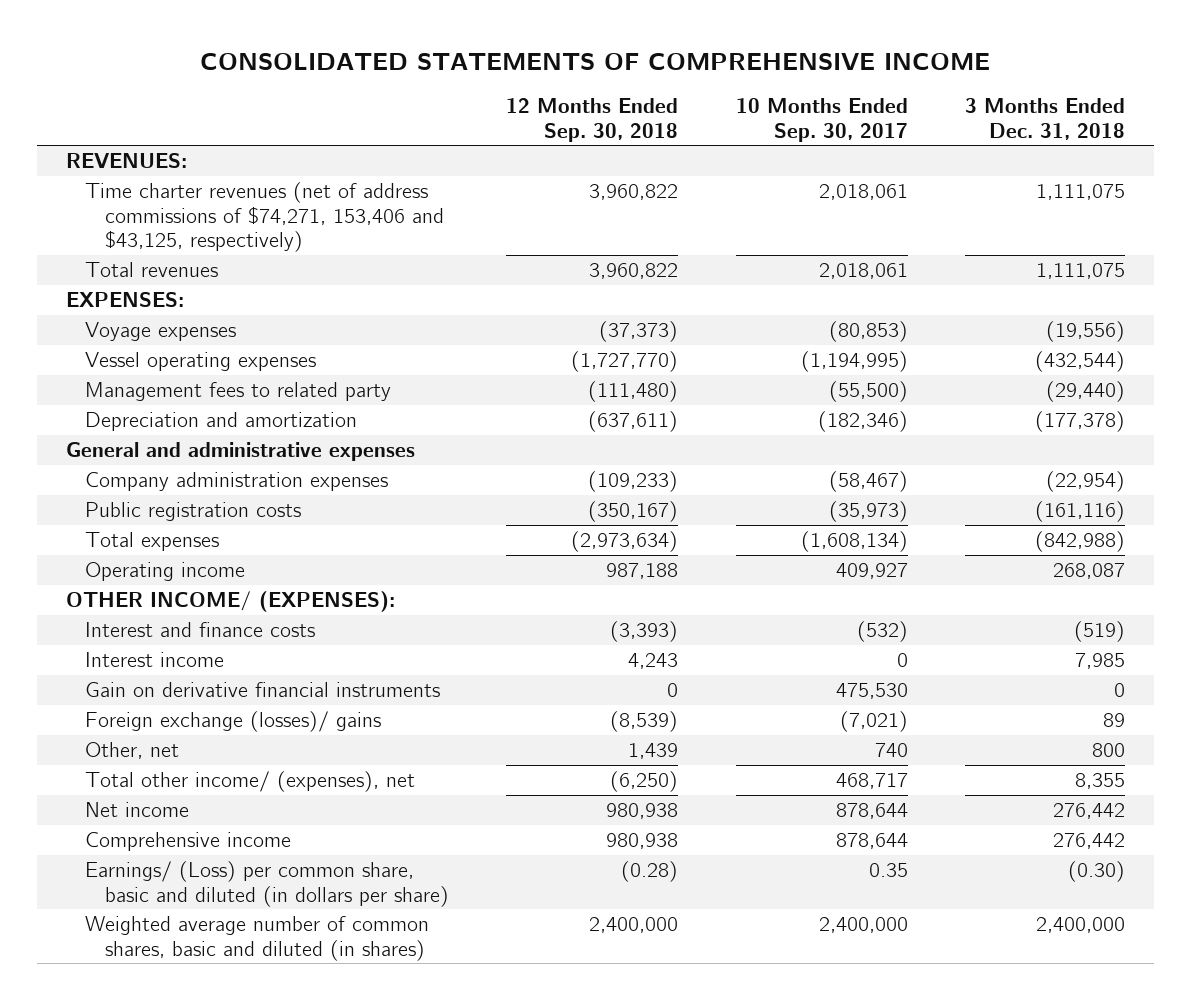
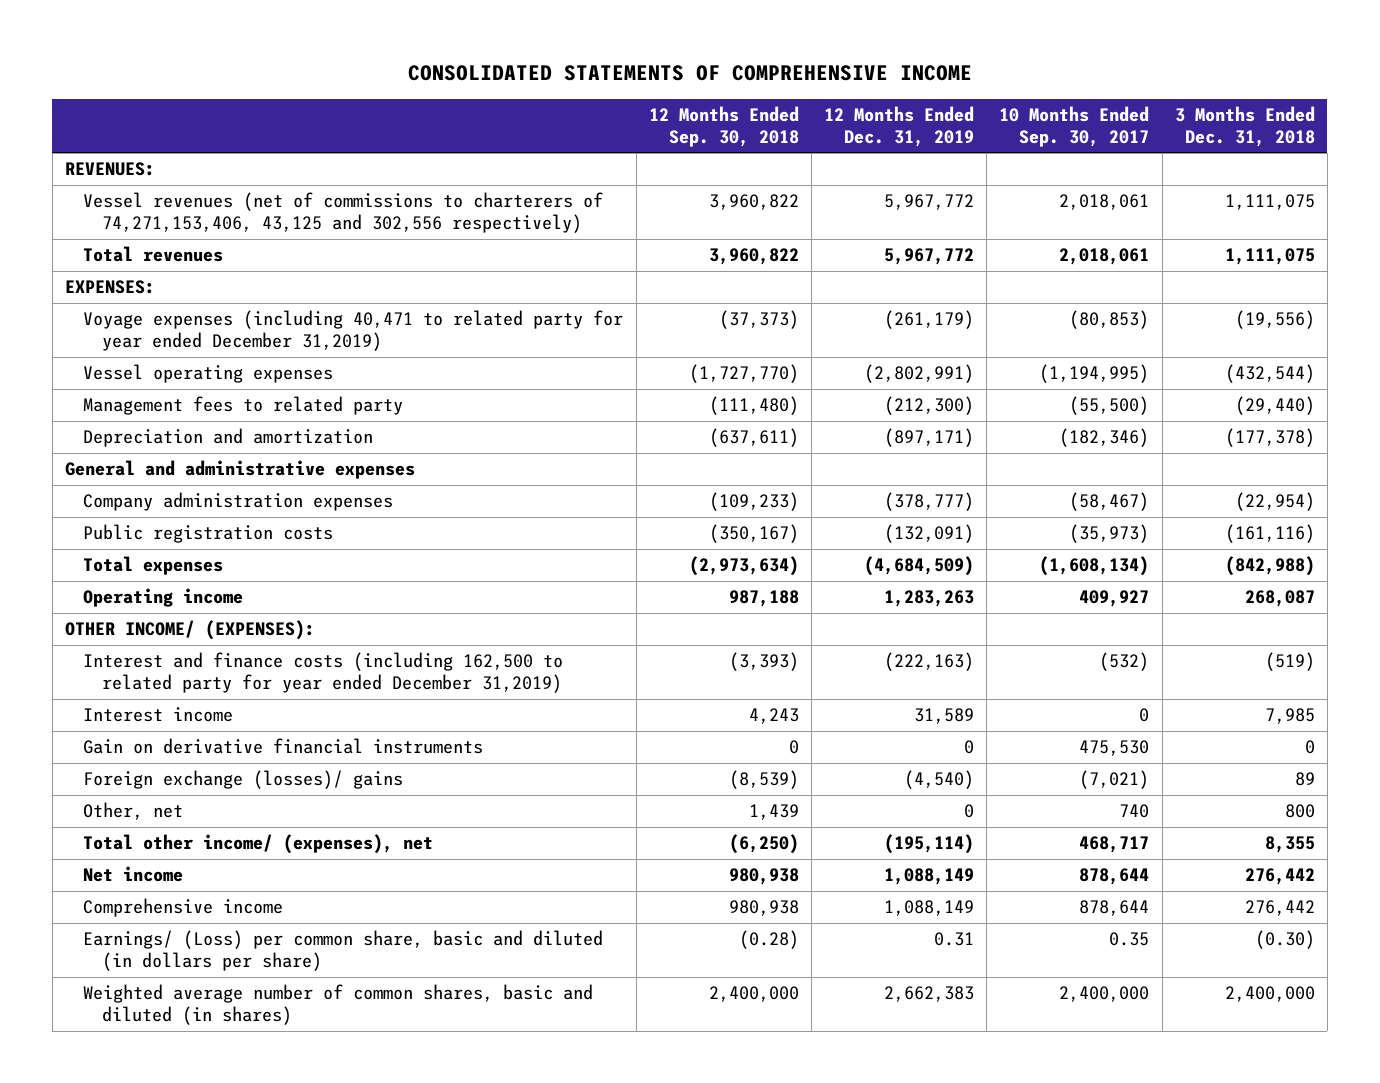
- | 12 Months Ended Sep. 30, 2018 | 10 Months Ended Sep. 30, 2017 | 3 Months Ended Dec. 31, 2018
+ | 12 Months Ended Sep. 30, 2018 | 12 Months Ended Dec. 31, 2019 | 10 Months Ended Sep. 30, 2017 | 3 Months Ended Dec. 31, 2018
- Time charter revenues (net of address commissions of $74,271, 153,406 and $43,125, respectively) | 3,960,822 | 2,018,061 | 1,111,075
+ Vessel revenues (net of commissions to charterers of 74,271,153,406, 43,125 and 302,556 respectively) | 3,960,822 | 5,967,772 | 2,018,061 | 1,111,075
- Voyage expenses | (37,373) | (80,853) | (19,556)
+ Voyage expenses (including 40,471 to related party for year ended December 31,2019) | (37,373) | (261,179) | (80,853) | (19,556)
- Interest and finance costs | (3,393) | (532) | (519)
+ Interest and finance costs (including 162,500 to related party for year ended December 31,2019) | (3,393) | (222,163) | (532) | (519)

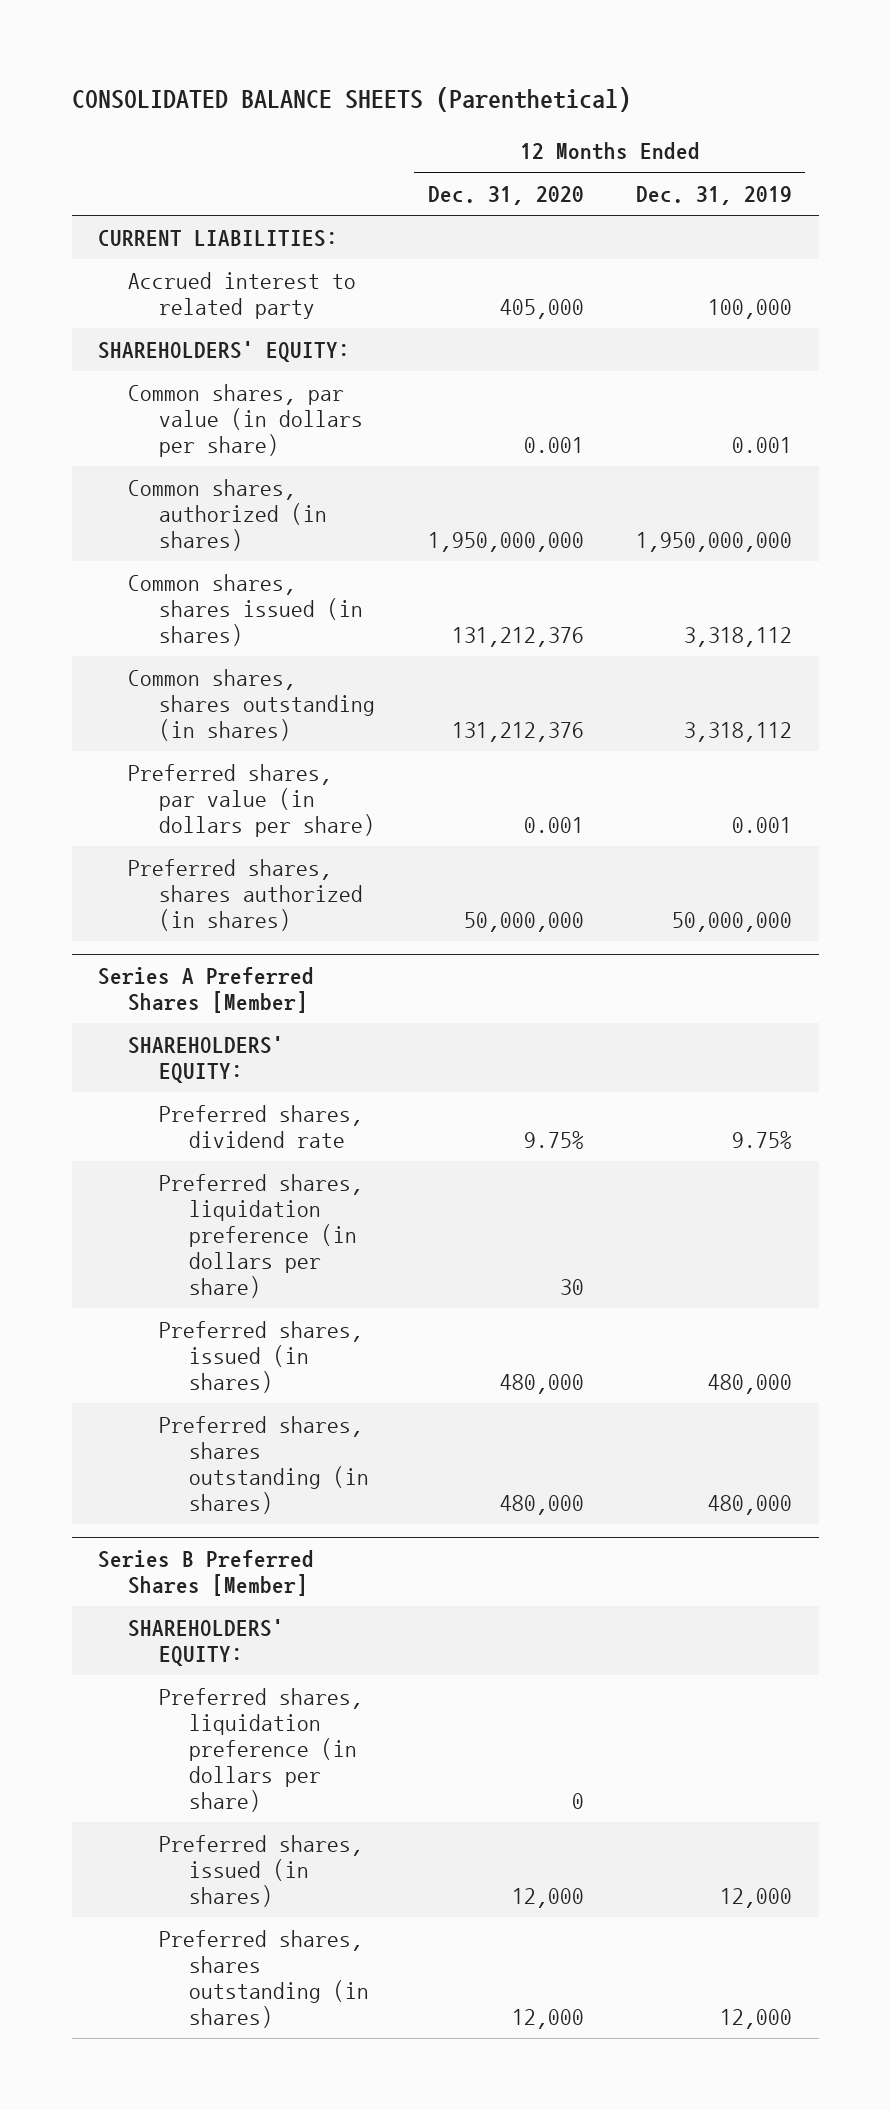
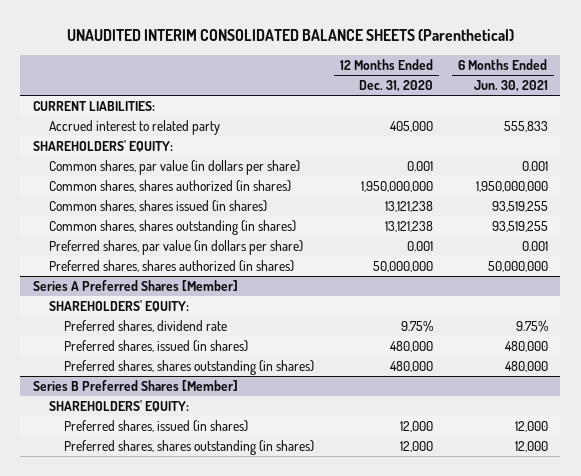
- CONSOLIDATED BALANCE SHEETS (Parenthetical)
+ UNAUDITED INTERIM CONSOLIDATED BALANCE SHEETS (Parenthetical)
- | 12 Months Ended Dec. 31, 2020 | 12 Months Ended Dec. 31, 2019
+ | 12 Months Ended Dec. 31, 2020 | 6 Months Ended Jun. 30, 2021
- Common shares, authorized (in shares) | 1,950,000,000 | 1,950,000,000
- Common shares, shares issued (in shares) | 131,212,376 | 3,318,112
- Common shares, shares outstanding (in shares) | 131,212,376 | 3,318,112
+ Common shares, shares authorized (in shares) | 1,950,000,000 | 1,950,000,000
+ Common shares, shares issued (in shares) | 13,121,238 | 93,519,255
+ Common shares, shares outstanding (in shares) | 13,121,238 | 93,519,255
@ Series A Preferred Shares [Member]
- Preferred shares, liquidation preference (in dollars per share) | 30 |
@ Series B Preferred Shares [Member]
- Preferred shares, liquidation preference (in dollars per share) | 0 |

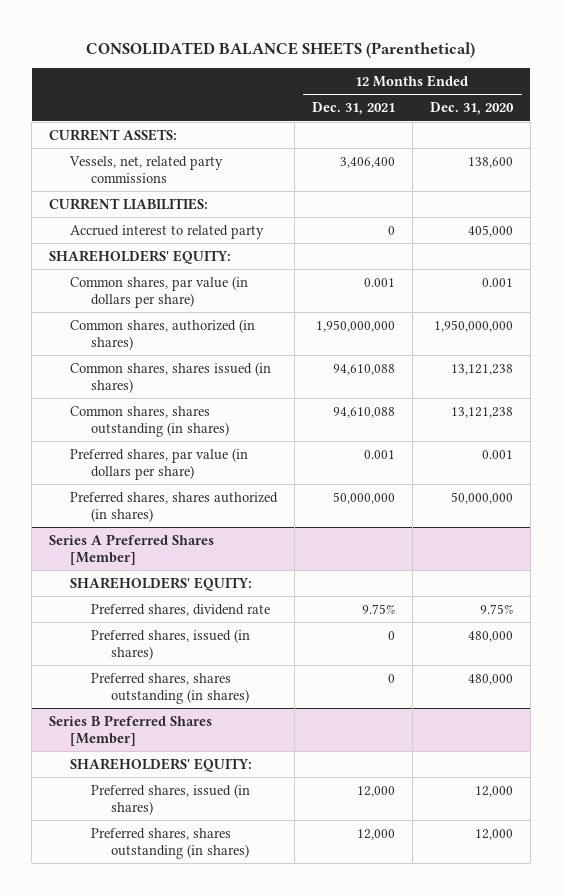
- UNAUDITED INTERIM CONSOLIDATED BALANCE SHEETS (Parenthetical)
+ CONSOLIDATED BALANCE SHEETS (Parenthetical)
- | 12 Months Ended Dec. 31, 2020 | 6 Months Ended Jun. 30, 2021
+ | 12 Months Ended Dec. 31, 2021 | 12 Months Ended Dec. 31, 2020
+ CURRENT ASSETS:
+ Vessels, net, related party commissions | 3,406,400 | 138,600
- Common shares, shares authorized (in shares) | 1,950,000,000 | 1,950,000,000
+ Common shares, authorized (in shares) | 1,950,000,000 | 1,950,000,000

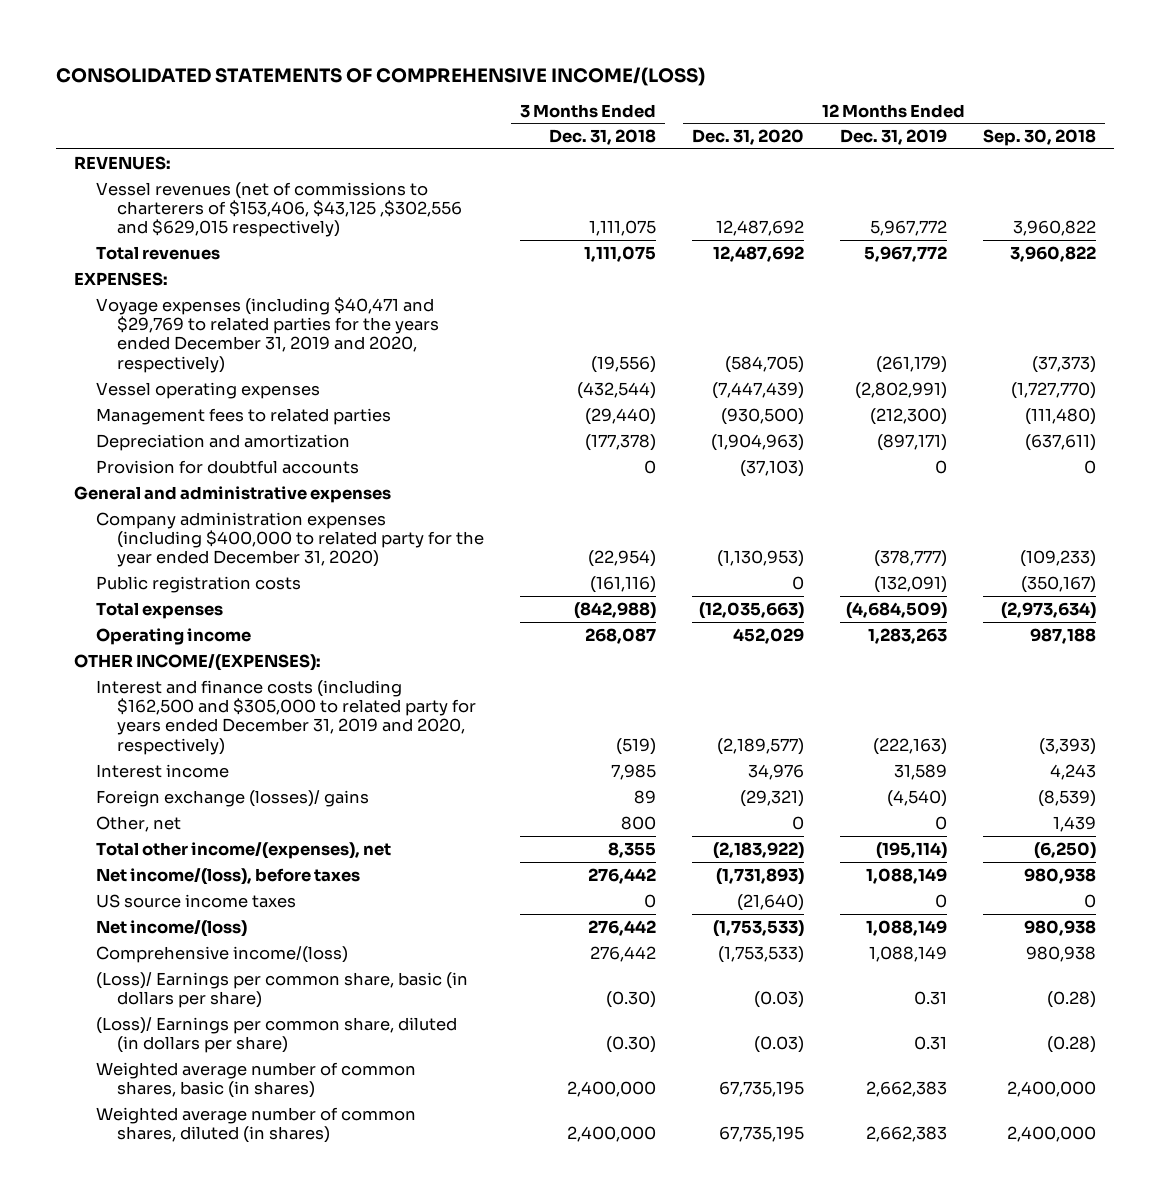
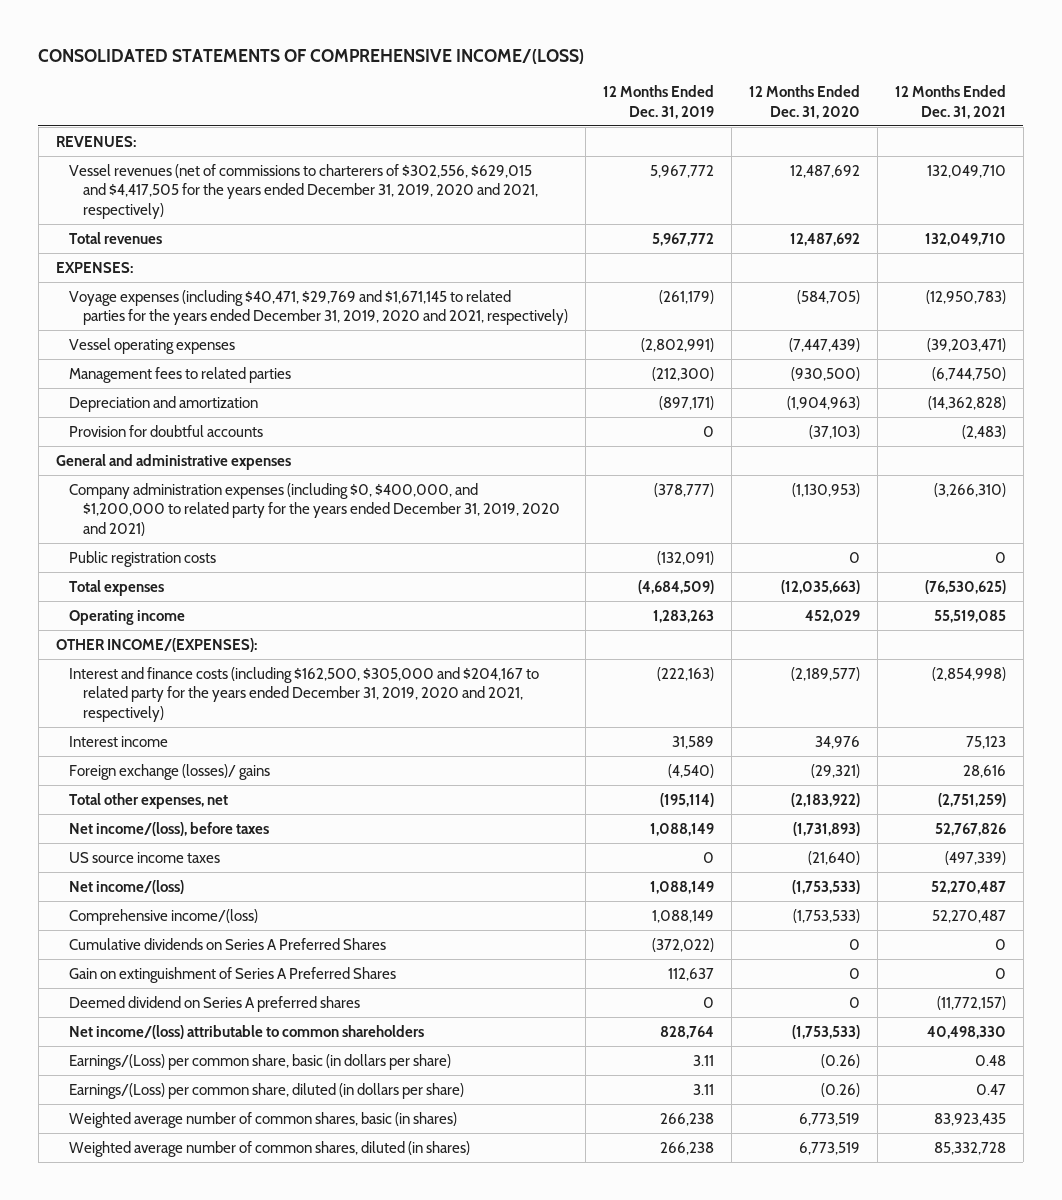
- | 3 Months Ended Dec. 31, 2018 | 12 Months Ended Dec. 31, 2020 | 12 Months Ended Dec. 31, 2019 | 12 Months Ended Sep. 30, 2018
+ | 12 Months Ended Dec. 31, 2019 | 12 Months Ended Dec. 31, 2020 | 12 Months Ended Dec. 31, 2021
- Vessel revenues (net of commissions to charterers of $153,406, $43,125 ,$302,556 and $629,015 respectively) | 1,111,075 | 12,487,692 | 5,967,772 | 3,960,822
+ Vessel revenues (net of commissions to charterers of $302,556, $629,015 and $4,417,505 for the years ended December 31, 2019, 2020 and 2021, respectively) | 5,967,772 | 12,487,692 | 132,049,710
- Voyage expenses (including $40,471 and $29,769 to related parties for the years ended December 31, 2019 and 2020, respectively) | (19,556) | (584,705) | (261,179) | (37,373)
+ Voyage expenses (including $40,471, $29,769 and $1,671,145 to related parties for the years ended December 31, 2019, 2020 and 2021, respectively) | (261,179) | (584,705) | (12,950,783)
- Company administration expenses (including $400,000 to related party for the year ended December 31, 2020) | (22,954) | (1,130,953) | (378,777) | (109,233)
+ Company administration expenses (including $0, $400,000, and $1,200,000 to related party for the years ended December 31, 2019, 2020 and 2021) | (378,777) | (1,130,953) | (3,266,310)
- Interest and finance costs (including $162,500 and $305,000 to related party for years ended December 31, 2019 and 2020, respectively) | (519) | (2,189,577) | (222,163) | (3,393)
+ Interest and finance costs (including $162,500, $305,000 and $204,167 to related party for the years ended December 31, 2019, 2020 and 2021, respectively) | (222,163) | (2,189,577) | (2,854,998)
- Other, net | 800 | 0 | 0 | 1,439
- Total other income/(expenses), net | 8,355 | (2,183,922) | (195,114) | (6,250)
+ Total other expenses, net | (195,114) | (2,183,922) | (2,751,259)
- (Loss)/ Earnings per common share, basic (in dollars per share) | (0.30) | (0.03) | 0.31 | (0.28)
- (Loss)/ Earnings per common share, diluted (in dollars per share) | (0.30) | (0.03) | 0.31 | (0.28)
- Weighted average number of common shares, basic (in shares) | 2,400,000 | 67,735,195 | 2,662,383 | 2,400,000
- Weighted average number of common shares, diluted (in shares) | 2,400,000 | 67,735,195 | 2,662,383 | 2,400,000
+ Cumulative dividends on Series A Preferred Shares | (372,022) | 0 | 0
+ Gain on extinguishment of Series A Preferred Shares | 112,637 | 0 | 0
+ Deemed dividend on Series A preferred shares | 0 | 0 | (11,772,157)
+ Net income/(loss) attributable to common shareholders | 828,764 | (1,753,533) | 40,498,330
+ Earnings/(Loss) per common share, basic (in dollars per share) | 3.11 | (0.26) | 0.48
+ Earnings/(Loss) per common share, diluted (in dollars per share) | 3.11 | (0.26) | 0.47
+ Weighted average number of common shares, basic (in shares) | 266,238 | 6,773,519 | 83,923,435
+ Weighted average number of common shares, diluted (in shares) | 266,238 | 6,773,519 | 85,332,728

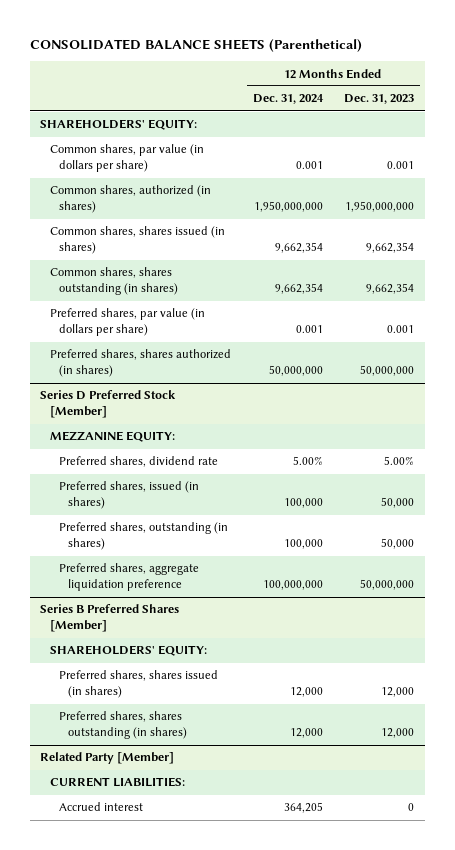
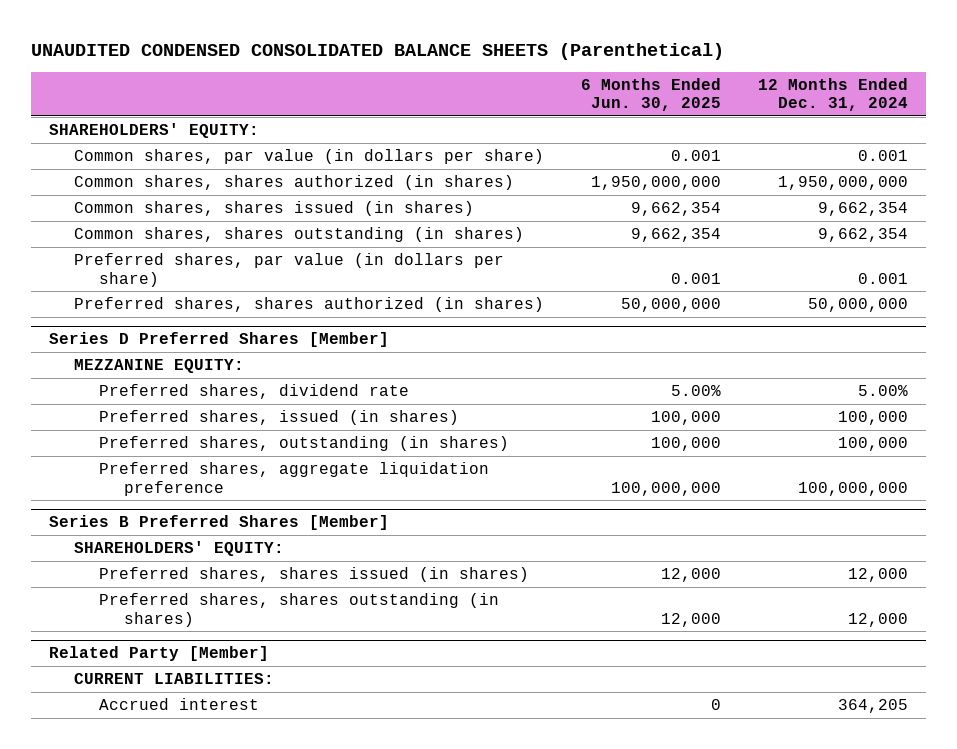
- CONSOLIDATED BALANCE SHEETS (Parenthetical)
+ UNAUDITED CONDENSED CONSOLIDATED BALANCE SHEETS (Parenthetical)
- | 12 Months Ended Dec. 31, 2024 | 12 Months Ended Dec. 31, 2023
+ | 6 Months Ended Jun. 30, 2025 | 12 Months Ended Dec. 31, 2024
- Common shares, authorized (in shares) | 1,950,000,000 | 1,950,000,000
+ Common shares, shares authorized (in shares) | 1,950,000,000 | 1,950,000,000
- Series D Preferred Stock [Member]
+ Series D Preferred Shares [Member]

